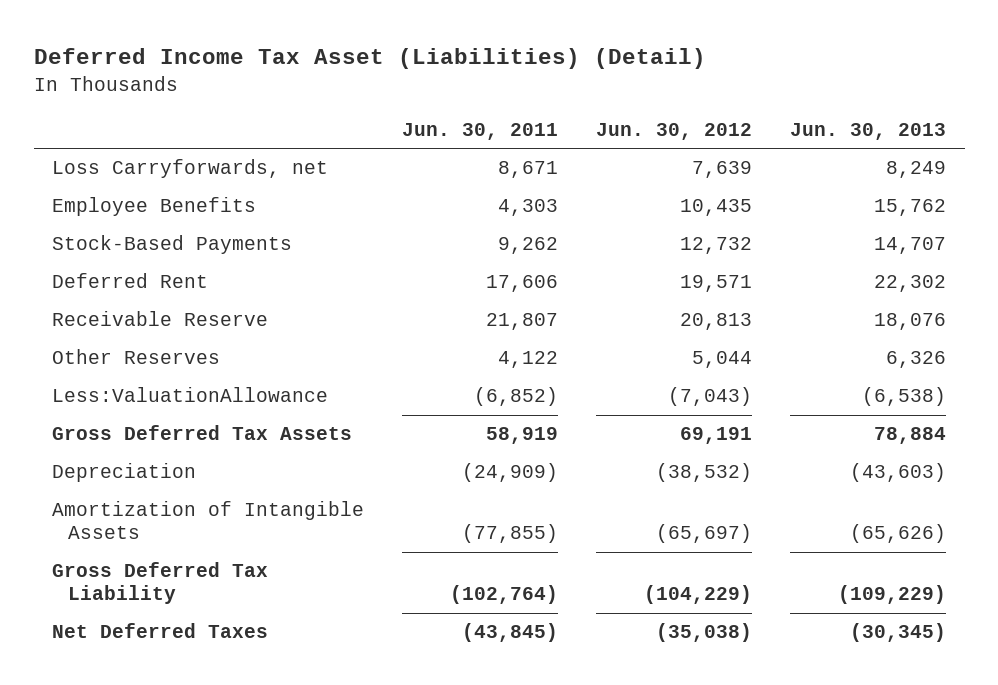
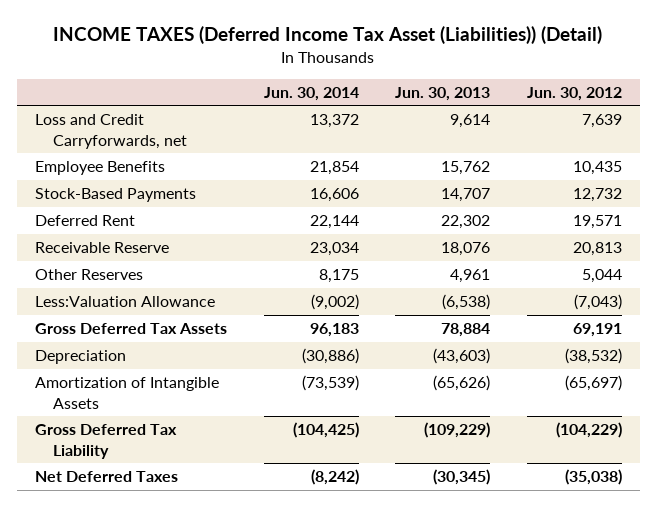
- Deferred Income Tax Asset (Liabilities) (Detail)
+ INCOME TAXES (Deferred Income Tax Asset (Liabilities)) (Detail)
- | Jun. 30, 2011 | Jun. 30, 2012 | Jun. 30, 2013
+ | Jun. 30, 2014 | Jun. 30, 2013 | Jun. 30, 2012
- Loss Carryforwards, net | 8,671 | 7,639 | 8,249
+ Loss and Credit Carryforwards, net | 13,372 | 9,614 | 7,639
- Other Reserves | 4,122 | 5,044 | 6,326
- Less:ValuationAllowance | (6,852) | (7,043) | (6,538)
+ Other Reserves | 8,175 | 4,961 | 5,044
+ Less:Valuation Allowance | (9,002) | (6,538) | (7,043)

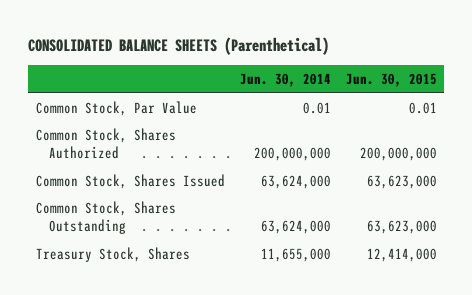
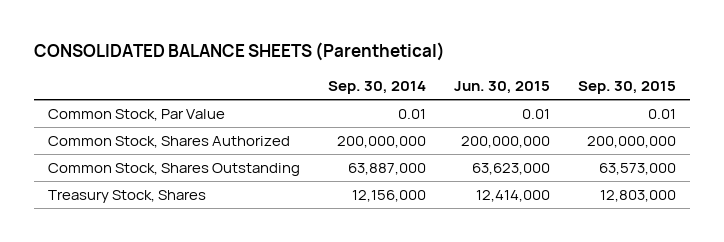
- | Jun. 30, 2014 | Jun. 30, 2015
+ | Sep. 30, 2014 | Jun. 30, 2015 | Sep. 30, 2015
- Common Stock, Shares Issued | 63,624,000 | 63,623,000

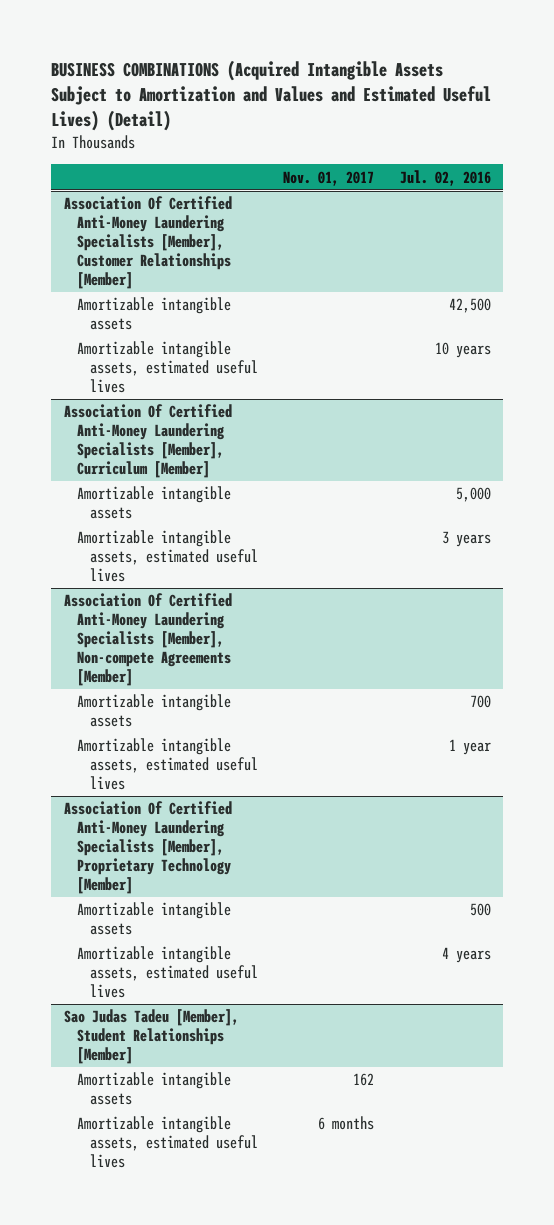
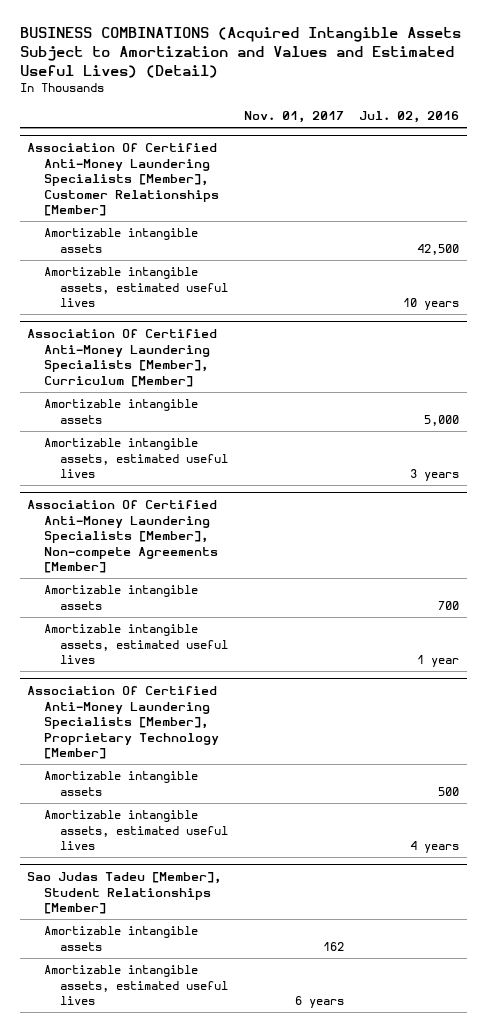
@ Sao Judas Tadeu [Member], Student Relationships [Member]
- Amortizable intangible assets, estimated useful lives | 6 months |
+ Amortizable intangible assets, estimated useful lives | 6 years |

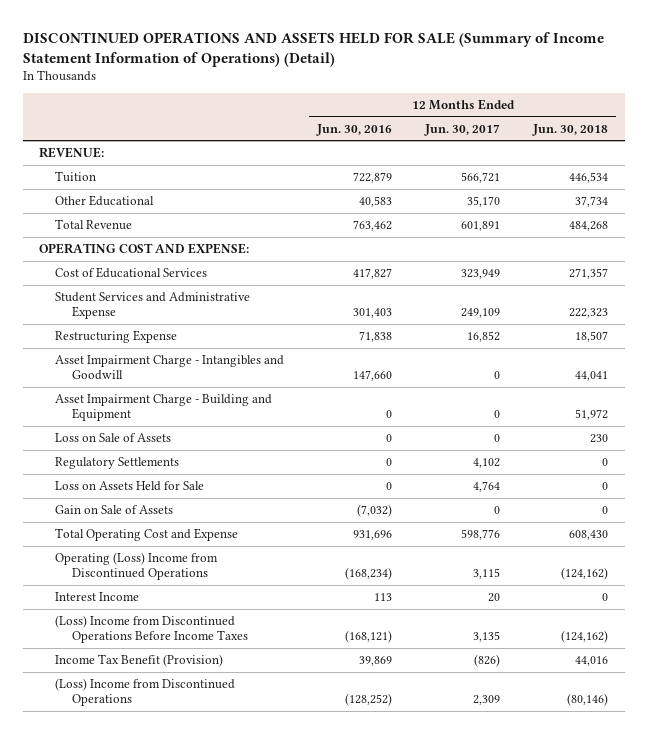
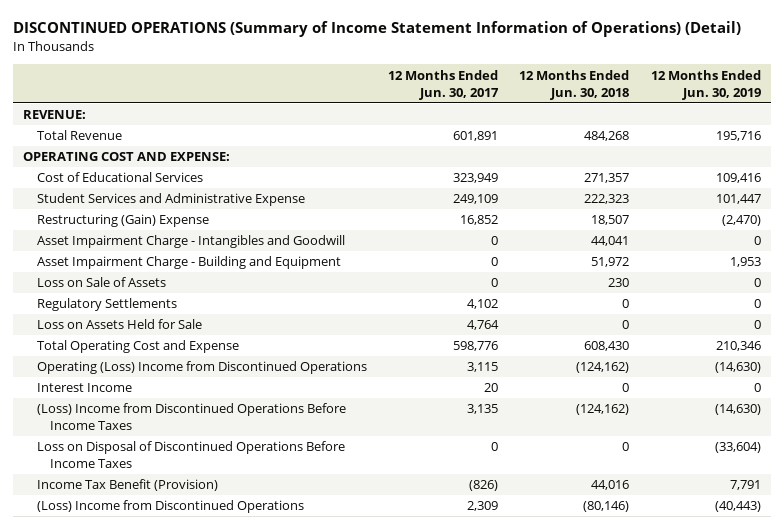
- DISCONTINUED OPERATIONS AND ASSETS HELD FOR SALE (Summary of Income Statement Information of Operations) (Detail)
+ DISCONTINUED OPERATIONS (Summary of Income Statement Information of Operations) (Detail)
- | 12 Months Ended Jun. 30, 2016 | 12 Months Ended Jun. 30, 2017 | 12 Months Ended Jun. 30, 2018
+ | 12 Months Ended Jun. 30, 2017 | 12 Months Ended Jun. 30, 2018 | 12 Months Ended Jun. 30, 2019
- Tuition | 722,879 | 566,721 | 446,534
- Other Educational | 40,583 | 35,170 | 37,734
- Restructuring Expense | 71,838 | 16,852 | 18,507
+ Restructuring (Gain) Expense | 16,852 | 18,507 | (2,470)
- Gain on Sale of Assets | (7,032) | 0 | 0
+ Loss on Disposal of Discontinued Operations Before Income Taxes | 0 | 0 | (33,604)

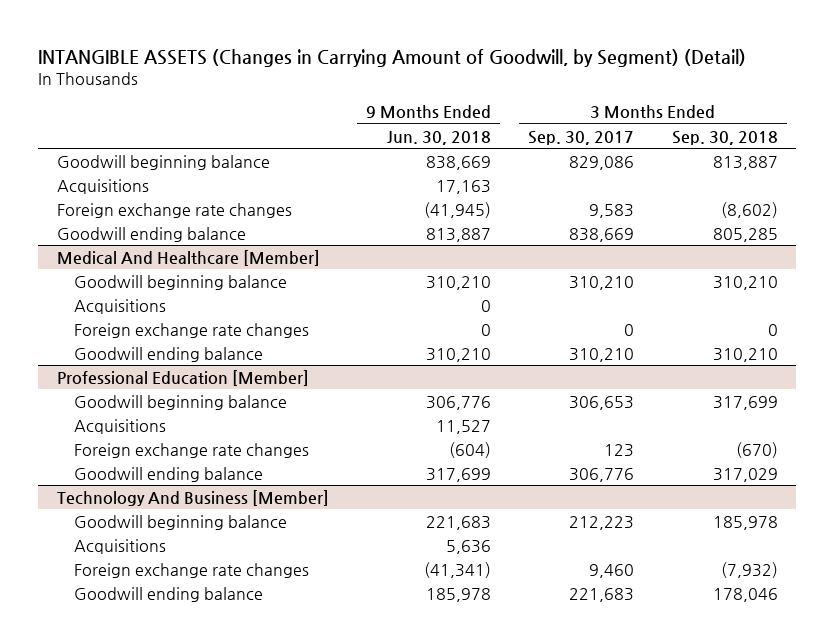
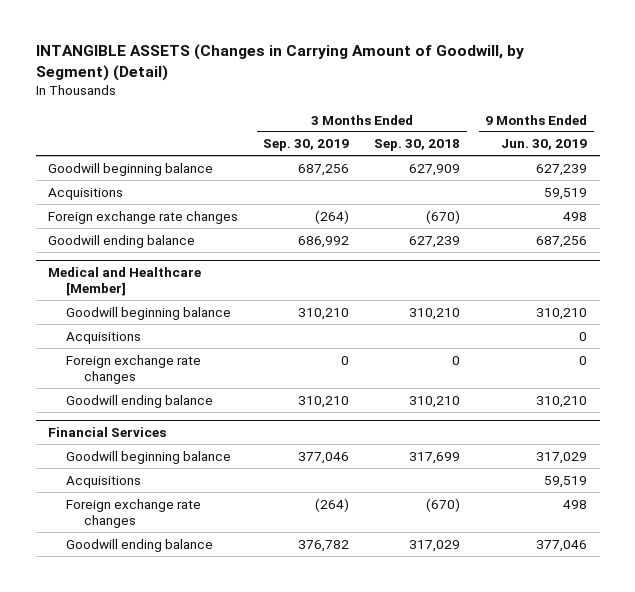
- | 9 Months Ended Jun. 30, 2018 | 3 Months Ended Sep. 30, 2017 | 3 Months Ended Sep. 30, 2018
+ | 3 Months Ended Sep. 30, 2019 | 3 Months Ended Sep. 30, 2018 | 9 Months Ended Jun. 30, 2019
- Goodwill beginning balance | 838,669 | 829,086 | 813,887
+ Goodwill beginning balance | 687,256 | 627,909 | 627,239
- Foreign exchange rate changes | (41,945) | 9,583 | (8,602)
- Goodwill ending balance | 813,887 | 838,669 | 805,285
- Medical And Healthcare [Member]
+ Foreign exchange rate changes | (264) | (670) | 498
+ Goodwill ending balance | 686,992 | 627,239 | 687,256
+ Medical and Healthcare [Member]
- Professional Education [Member]
+ Financial Services
- Technology And Business [Member]
- Goodwill beginning balance | 221,683 | 212,223 | 185,978
- Acquisitions | 5,636 | |
- Foreign exchange rate changes | (41,341) | 9,460 | (7,932)
- Goodwill ending balance | 185,978 | 221,683 | 178,046

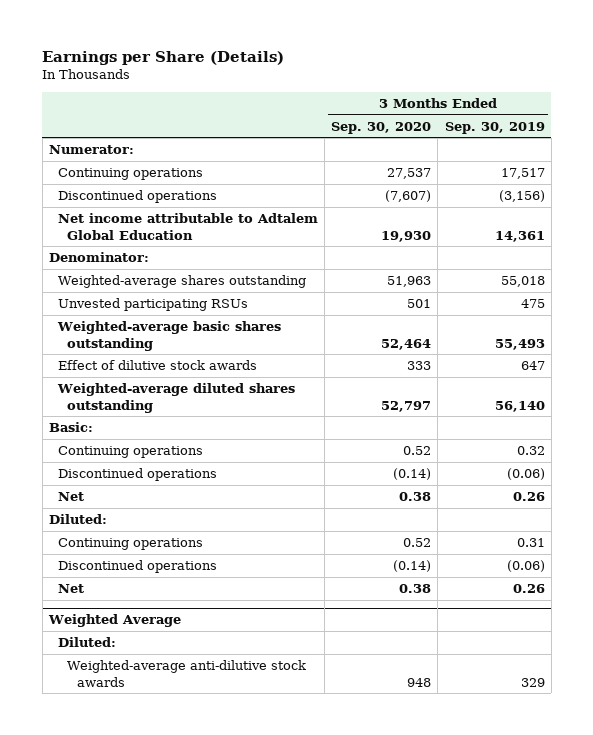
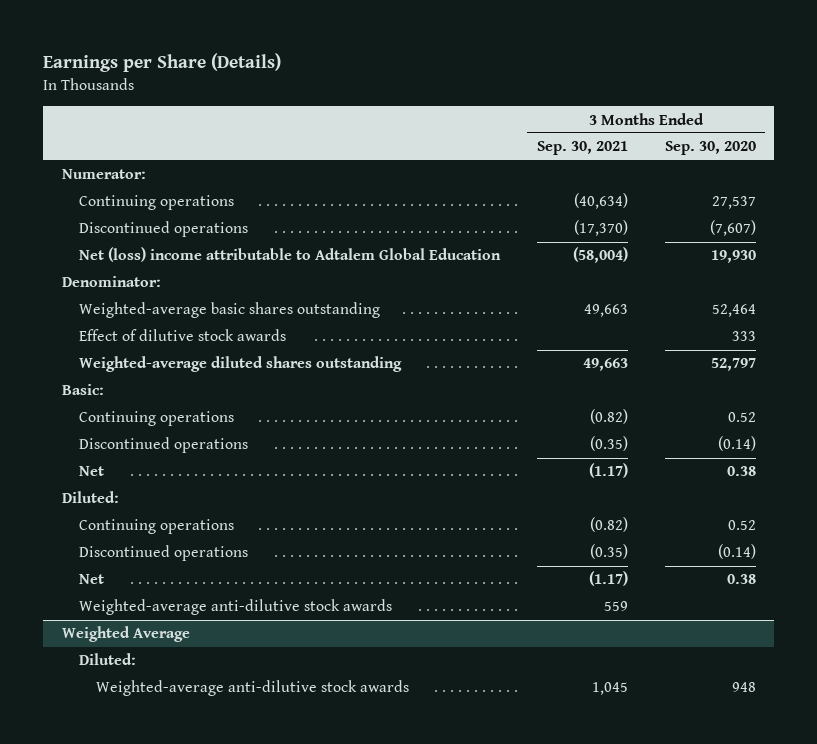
- | 3 Months Ended Sep. 30, 2020 | 3 Months Ended Sep. 30, 2019
+ | 3 Months Ended Sep. 30, 2021 | 3 Months Ended Sep. 30, 2020
- Net income attributable to Adtalem Global Education | 19,930 | 14,361
+ Net (loss) income attributable to Adtalem Global Education | (58,004) | 19,930
- Weighted-average shares outstanding | 51,963 | 55,018
- Unvested participating RSUs | 501 | 475
+ Weighted-average anti-dilutive stock awards | 559 |

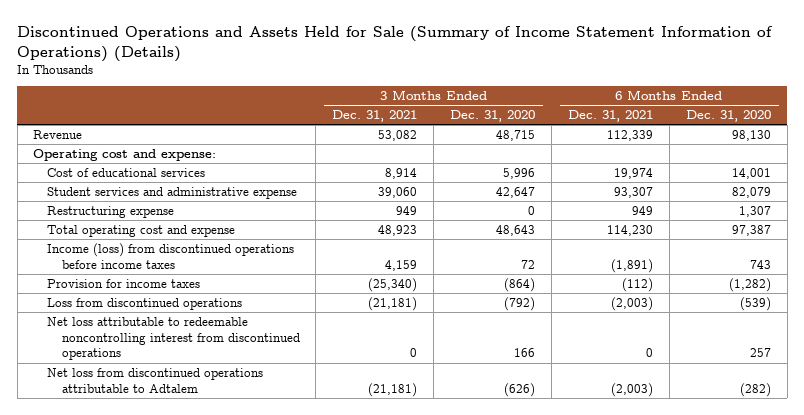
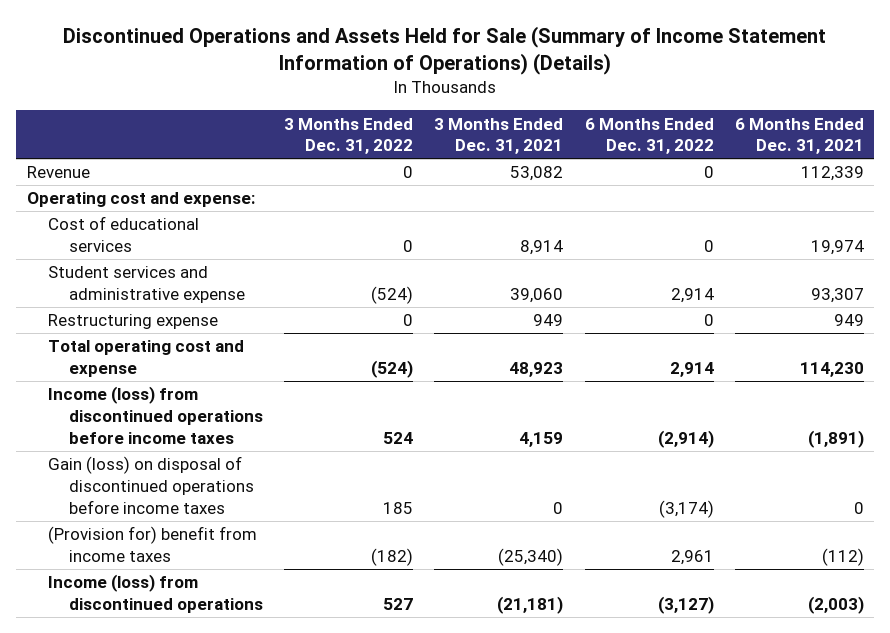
- | 3 Months Ended Dec. 31, 2021 | 3 Months Ended Dec. 31, 2020 | 6 Months Ended Dec. 31, 2021 | 6 Months Ended Dec. 31, 2020
+ | 3 Months Ended Dec. 31, 2022 | 3 Months Ended Dec. 31, 2021 | 6 Months Ended Dec. 31, 2022 | 6 Months Ended Dec. 31, 2021
- Provision for income taxes | (25,340) | (864) | (112) | (1,282)
- Loss from discontinued operations | (21,181) | (792) | (2,003) | (539)
- Net loss attributable to redeemable noncontrolling interest from discontinued operations | 0 | 166 | 0 | 257
- Net loss from discontinued operations attributable to Adtalem | (21,181) | (626) | (2,003) | (282)
+ Gain (loss) on disposal of discontinued operations before income taxes | 185 | 0 | (3,174) | 0
+ (Provision for) benefit from income taxes | (182) | (25,340) | 2,961 | (112)
+ Income (loss) from discontinued operations | 527 | (21,181) | (3,127) | (2,003)

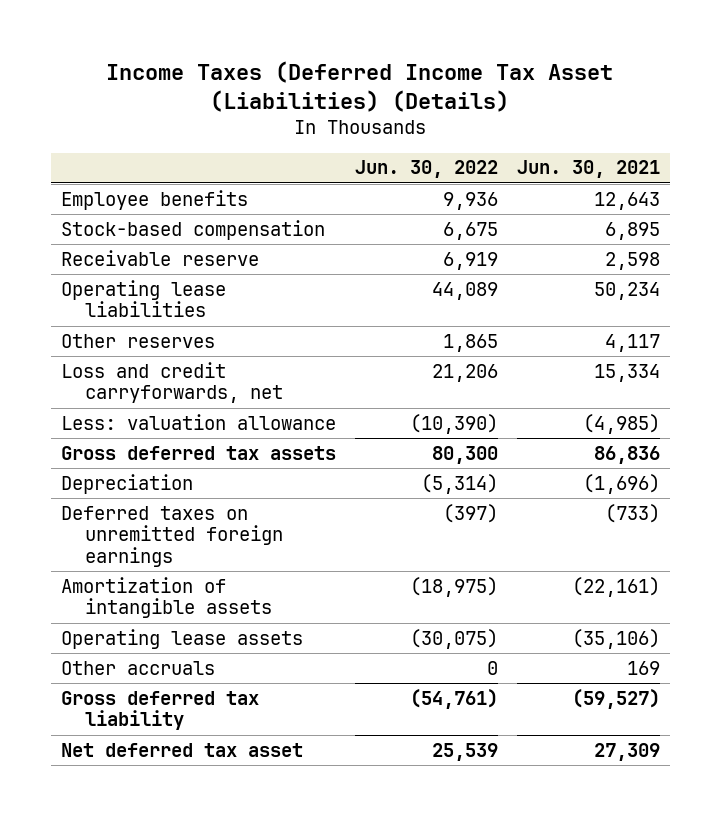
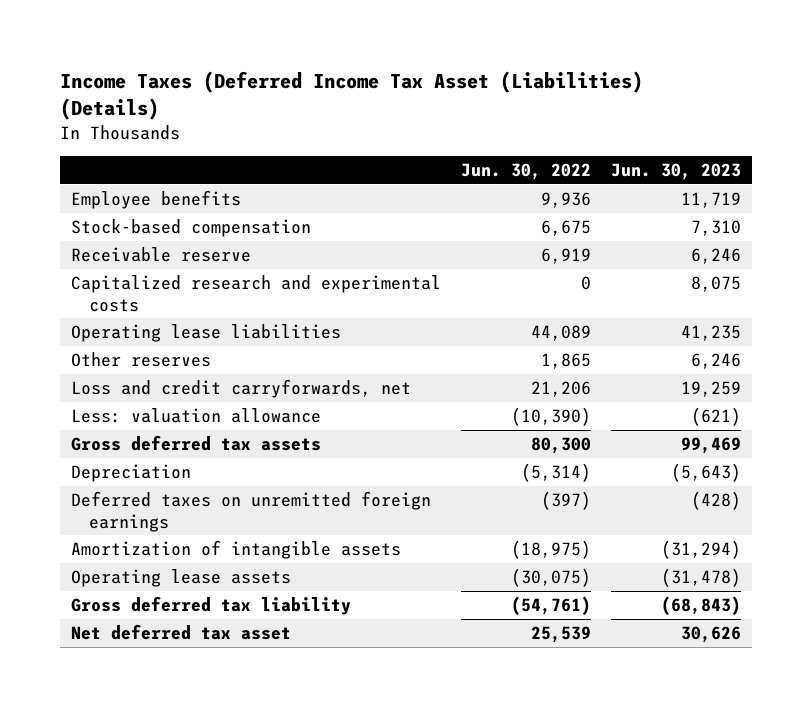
- | Jun. 30, 2022 | Jun. 30, 2021
+ | Jun. 30, 2022 | Jun. 30, 2023
+ Capitalized research and experimental costs | 0 | 8,075
- Other accruals | 0 | 169

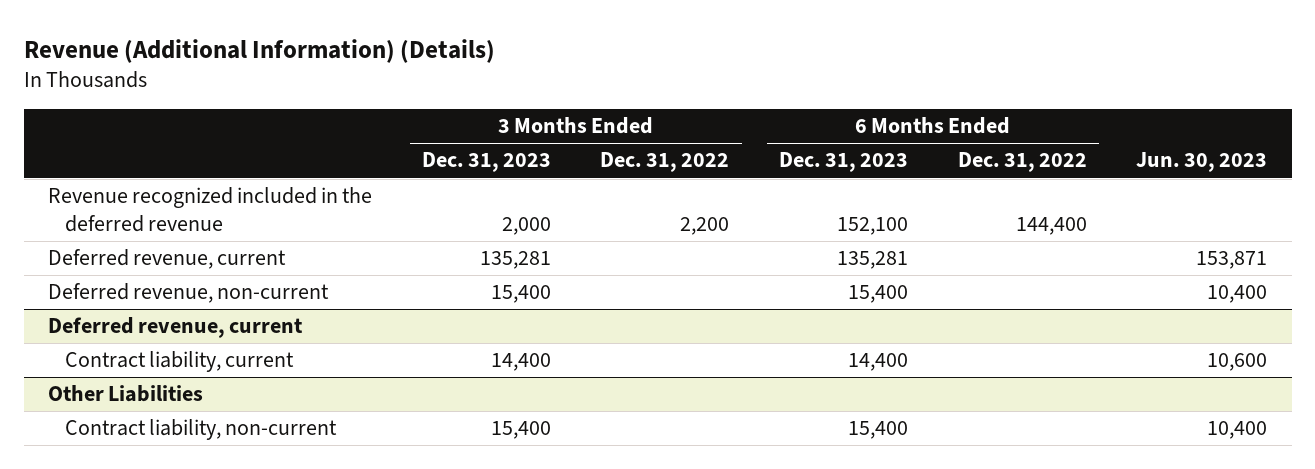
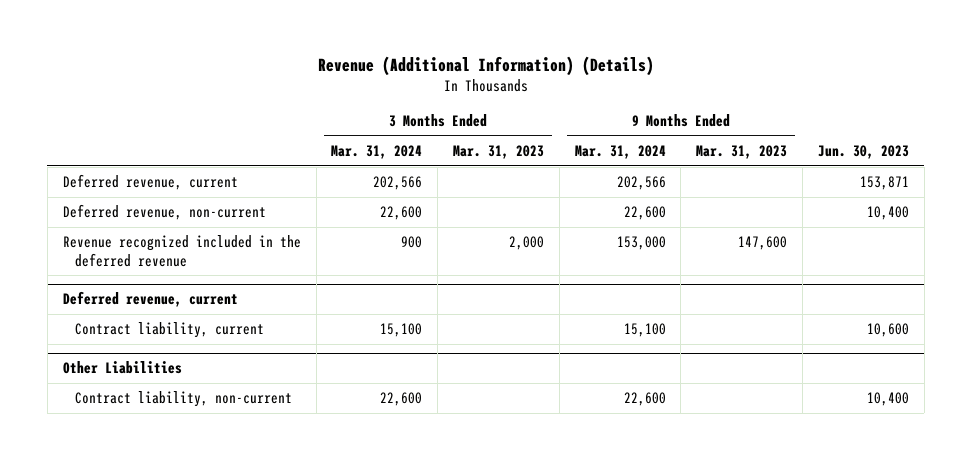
- | 3 Months Ended Dec. 31, 2023 | 3 Months Ended Dec. 31, 2022 | 6 Months Ended Dec. 31, 2023 | 6 Months Ended Dec. 31, 2022 | Jun. 30, 2023
+ | 3 Months Ended Mar. 31, 2024 | 3 Months Ended Mar. 31, 2023 | 9 Months Ended Mar. 31, 2024 | 9 Months Ended Mar. 31, 2023 | Jun. 30, 2023
moved down: Revenue recognized included in the deferred revenue | 900 | 2,000 | 153,000 | 147,600 |

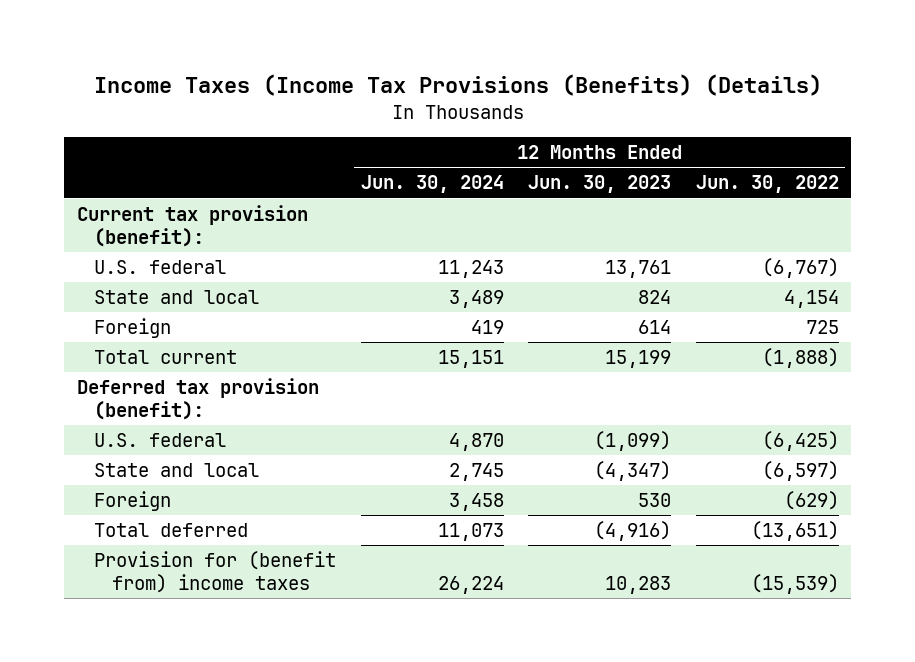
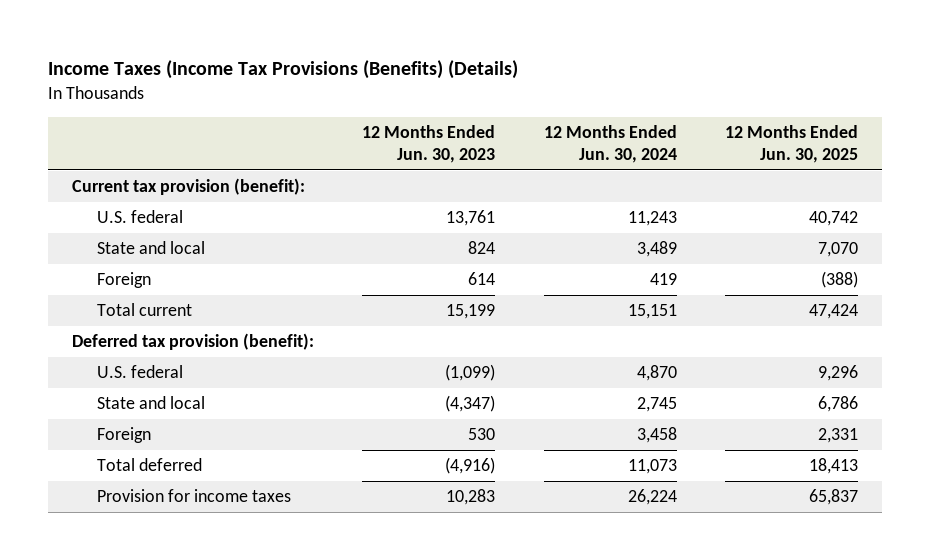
- | 12 Months Ended Jun. 30, 2024 | 12 Months Ended Jun. 30, 2023 | 12 Months Ended Jun. 30, 2022
+ | 12 Months Ended Jun. 30, 2023 | 12 Months Ended Jun. 30, 2024 | 12 Months Ended Jun. 30, 2025
- Provision for (benefit from) income taxes | 26,224 | 10,283 | (15,539)
+ Provision for income taxes | 10,283 | 26,224 | 65,837

